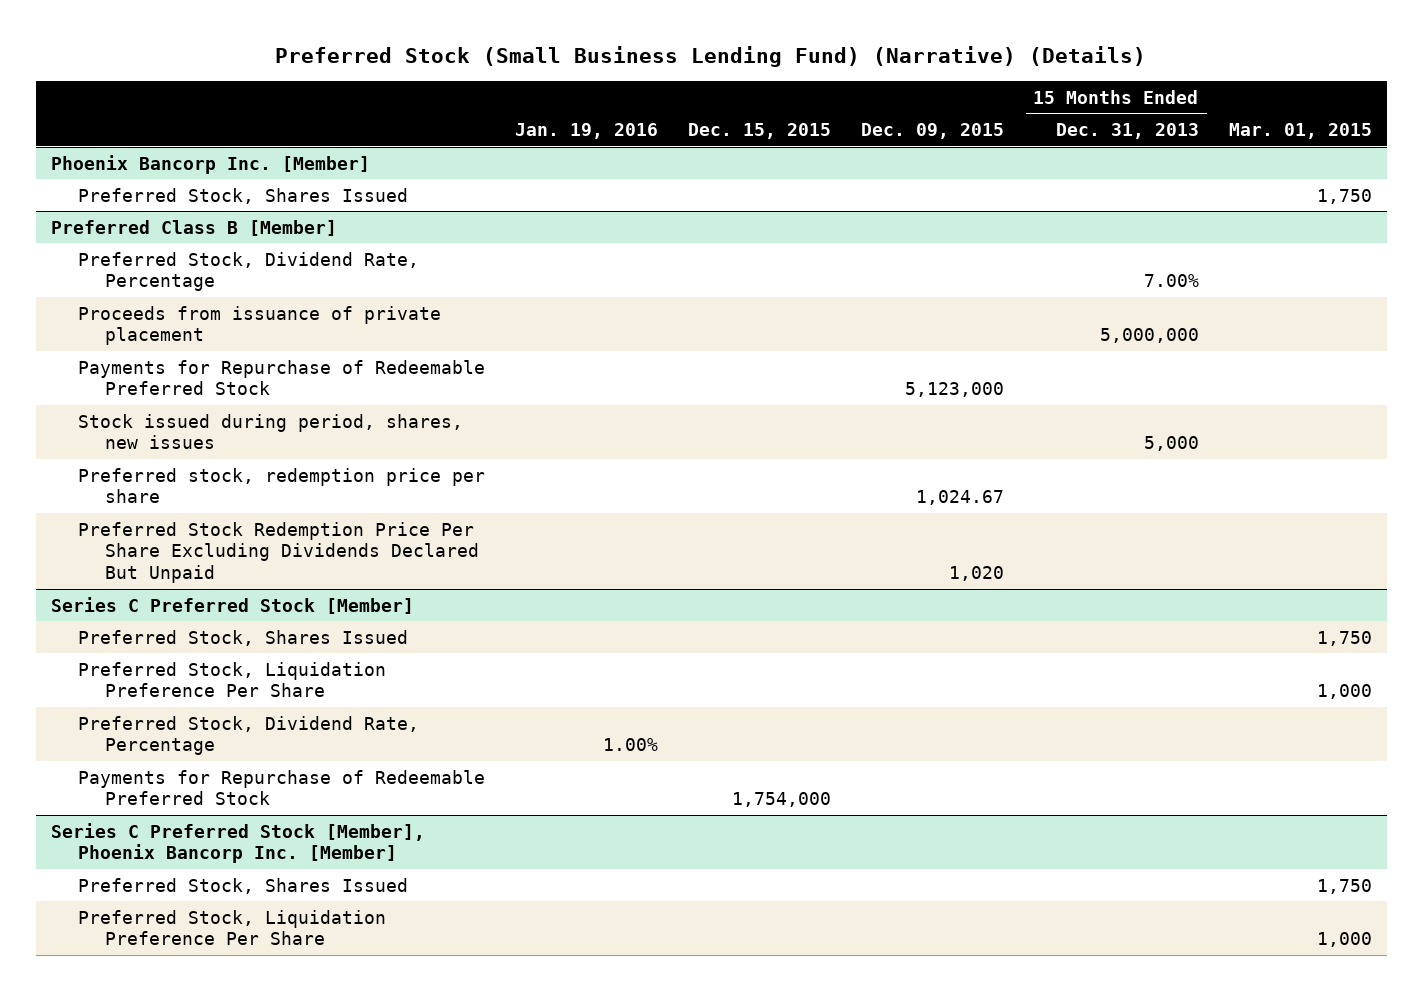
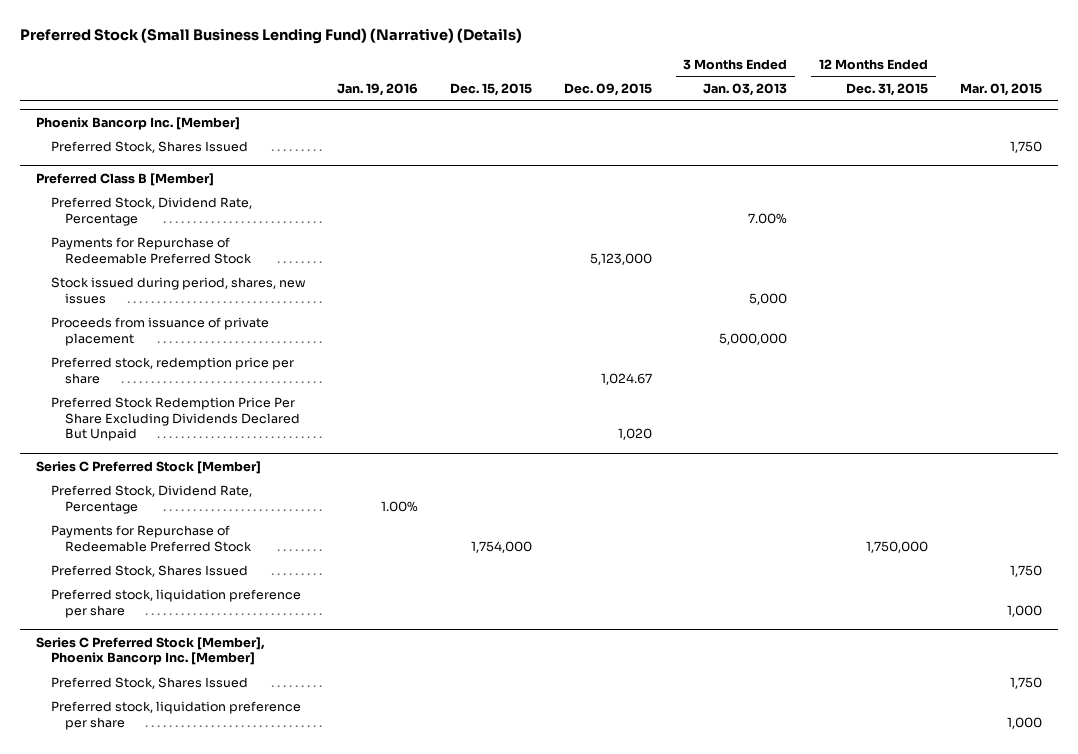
- | Jan. 19, 2016 | Dec. 15, 2015 | Dec. 09, 2015 | 15 Months Ended Dec. 31, 2013 | Mar. 01, 2015
+ | Jan. 19, 2016 | Dec. 15, 2015 | Dec. 09, 2015 | 3 Months Ended Jan. 03, 2013 | 12 Months Ended Dec. 31, 2015 | Mar. 01, 2015
@ Preferred Class B [Member]
moved down: Proceeds from issuance of private placement | | | | 5,000,000 | |
@ Series C Preferred Stock [Member]
- Preferred Stock, Liquidation Preference Per Share | | | | | 1,000
moved down: Preferred Stock, Shares Issued | | | | | | 1,750
+ Preferred stock, liquidation preference per share | | | | | | 1,000
@ Series C Preferred Stock [Member], Phoenix Bancorp Inc. [Member]
- Preferred Stock, Liquidation Preference Per Share | | | | | 1,000
+ Preferred stock, liquidation preference per share | | | | | | 1,000

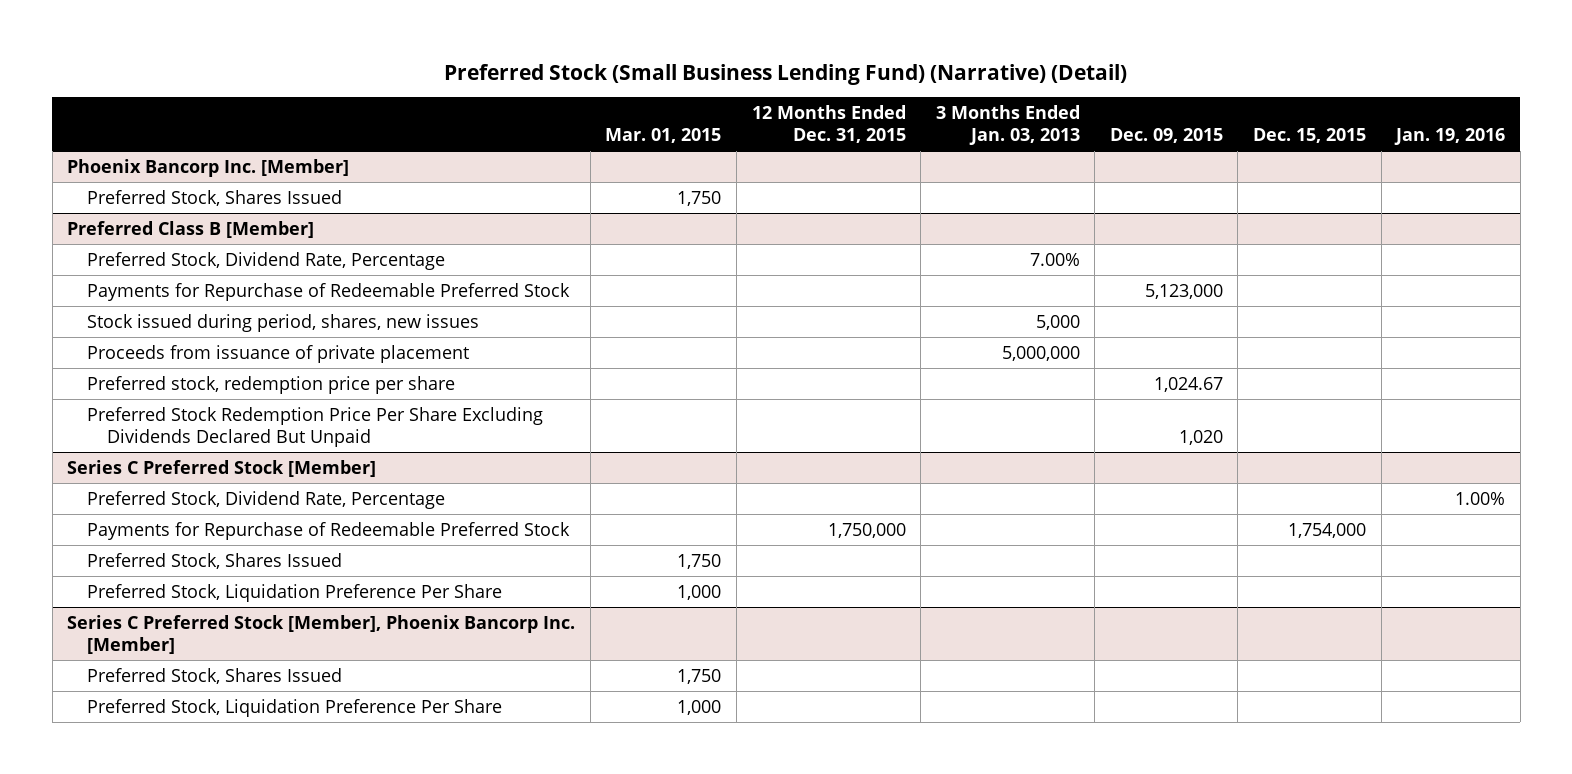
- Preferred Stock (Small Business Lending Fund) (Narrative) (Details)
+ Preferred Stock (Small Business Lending Fund) (Narrative) (Detail)
- | Jan. 19, 2016 | Dec. 15, 2015 | Dec. 09, 2015 | 3 Months Ended Jan. 03, 2013 | 12 Months Ended Dec. 31, 2015 | Mar. 01, 2015
+ | Mar. 01, 2015 | 12 Months Ended Dec. 31, 2015 | 3 Months Ended Jan. 03, 2013 | Dec. 09, 2015 | Dec. 15, 2015 | Jan. 19, 2016
@ Series C Preferred Stock [Member]
- Preferred stock, liquidation preference per share | | | | | | 1,000
+ Preferred Stock, Liquidation Preference Per Share | 1,000 | | | | |
@ Series C Preferred Stock [Member], Phoenix Bancorp Inc. [Member]
- Preferred stock, liquidation preference per share | | | | | | 1,000
+ Preferred Stock, Liquidation Preference Per Share | 1,000 | | | | |

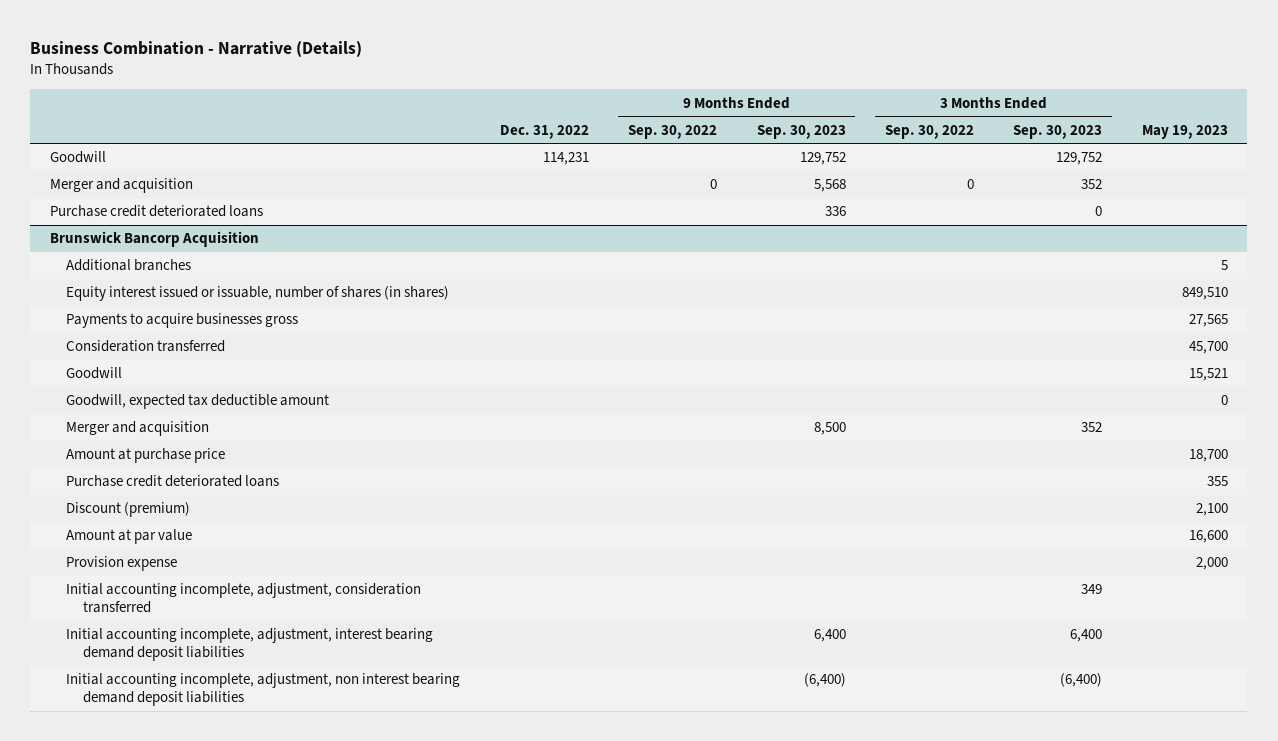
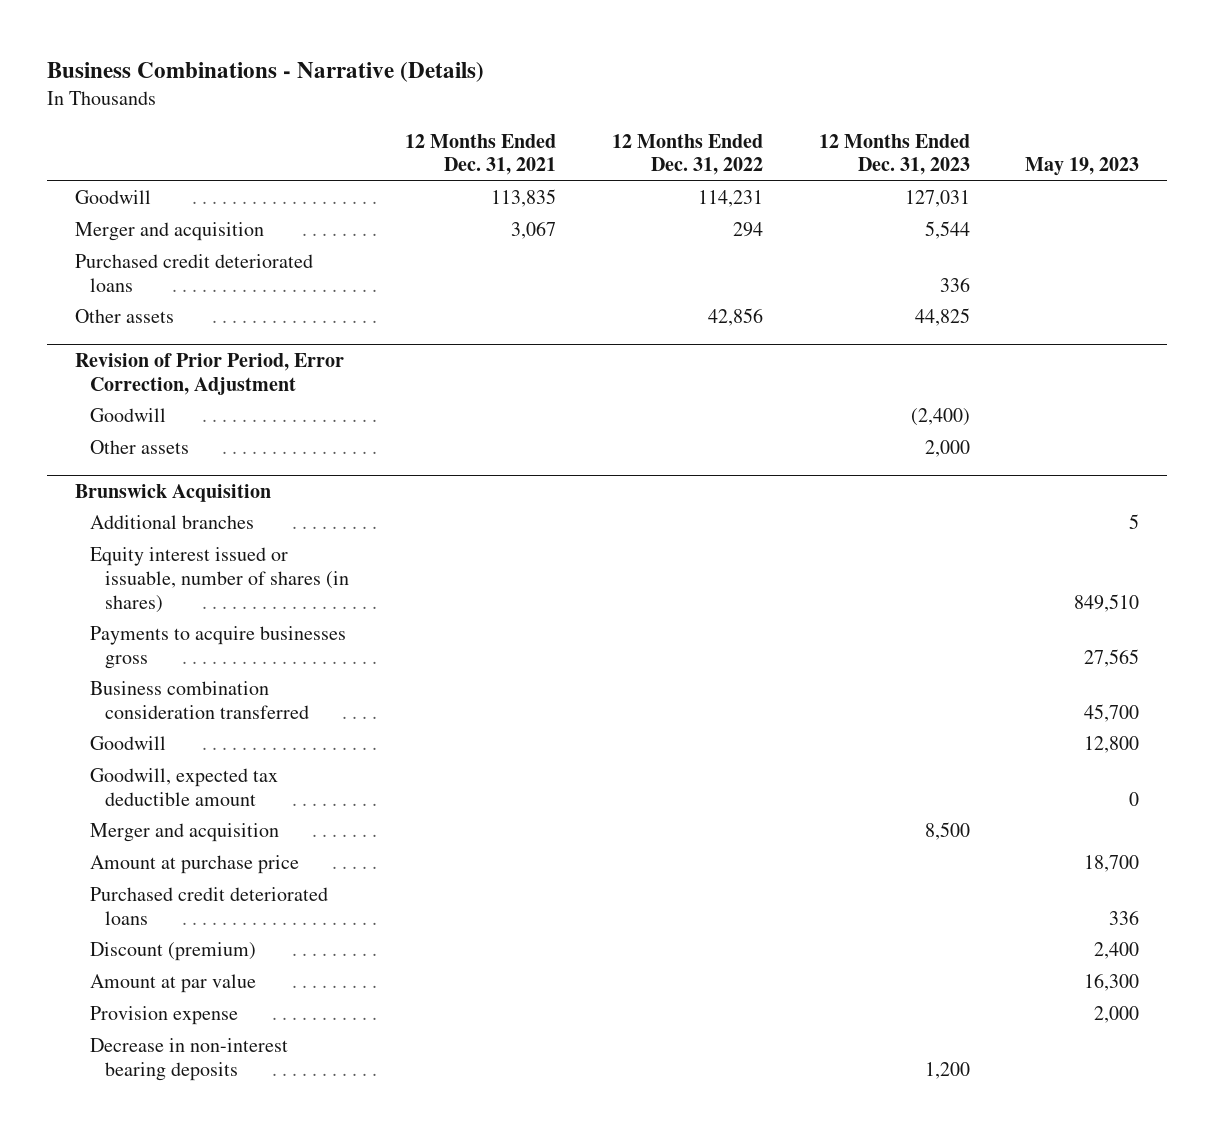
- Business Combination - Narrative (Details)
+ Business Combinations - Narrative (Details)
- | Dec. 31, 2022 | 9 Months Ended Sep. 30, 2022 | 9 Months Ended Sep. 30, 2023 | 3 Months Ended Sep. 30, 2022 | 3 Months Ended Sep. 30, 2023 | May 19, 2023
+ | 12 Months Ended Dec. 31, 2021 | 12 Months Ended Dec. 31, 2022 | 12 Months Ended Dec. 31, 2023 | May 19, 2023
- Purchase credit deteriorated loans | | | 336 | | 0 |
- Brunswick Bancorp Acquisition
+ Purchased credit deteriorated loans | | | 336 |
+ Other assets | | 42,856 | 44,825 |
+ Revision of Prior Period, Error Correction, Adjustment
+ Goodwill | | | (2,400) |
+ Other assets | | | 2,000 |
+ Brunswick Acquisition
- Consideration transferred | | | | | | 45,700
- Goodwill | | | | | | 15,521
+ Business combination consideration transferred | | | | 45,700
+ Goodwill | | | | 12,800
- Purchase credit deteriorated loans | | | | | | 355
- Discount (premium) | | | | | | 2,100
- Amount at par value | | | | | | 16,600
+ Purchased credit deteriorated loans | | | | 336
+ Discount (premium) | | | | 2,400
+ Amount at par value | | | | 16,300
- Initial accounting incomplete, adjustment, consideration transferred | | | | | 349 |
- Initial accounting incomplete, adjustment, interest bearing demand deposit liabilities | | | 6,400 | | 6,400 |
- Initial accounting incomplete, adjustment, non interest bearing demand deposit liabilities | | | (6,400) | | (6,400) |
+ Decrease in non-interest bearing deposits | | | 1,200 |

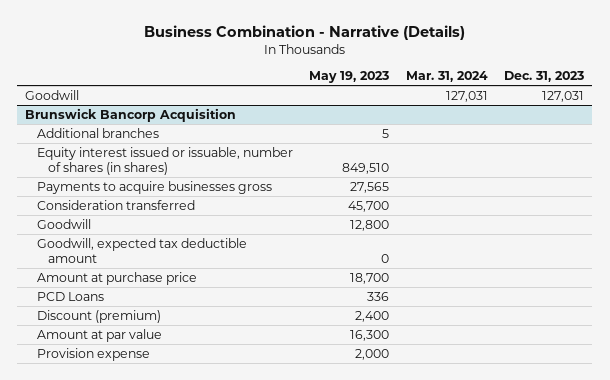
- Business Combinations - Narrative (Details)
+ Business Combination - Narrative (Details)
- | 12 Months Ended Dec. 31, 2021 | 12 Months Ended Dec. 31, 2022 | 12 Months Ended Dec. 31, 2023 | May 19, 2023
+ | May 19, 2023 | Mar. 31, 2024 | Dec. 31, 2023
- Merger and acquisition | 3,067 | 294 | 5,544 |
- Purchased credit deteriorated loans | | | 336 |
- Other assets | | 42,856 | 44,825 |
- Revision of Prior Period, Error Correction, Adjustment
- Goodwill | | | (2,400) |
- Other assets | | | 2,000 |
- Brunswick Acquisition
+ Brunswick Bancorp Acquisition
- Business combination consideration transferred | | | | 45,700
+ Consideration transferred | 45,700 | |
- Merger and acquisition | | | 8,500 |
- Purchased credit deteriorated loans | | | | 336
+ PCD Loans | 336 | |
- Decrease in non-interest bearing deposits | | | 1,200 |

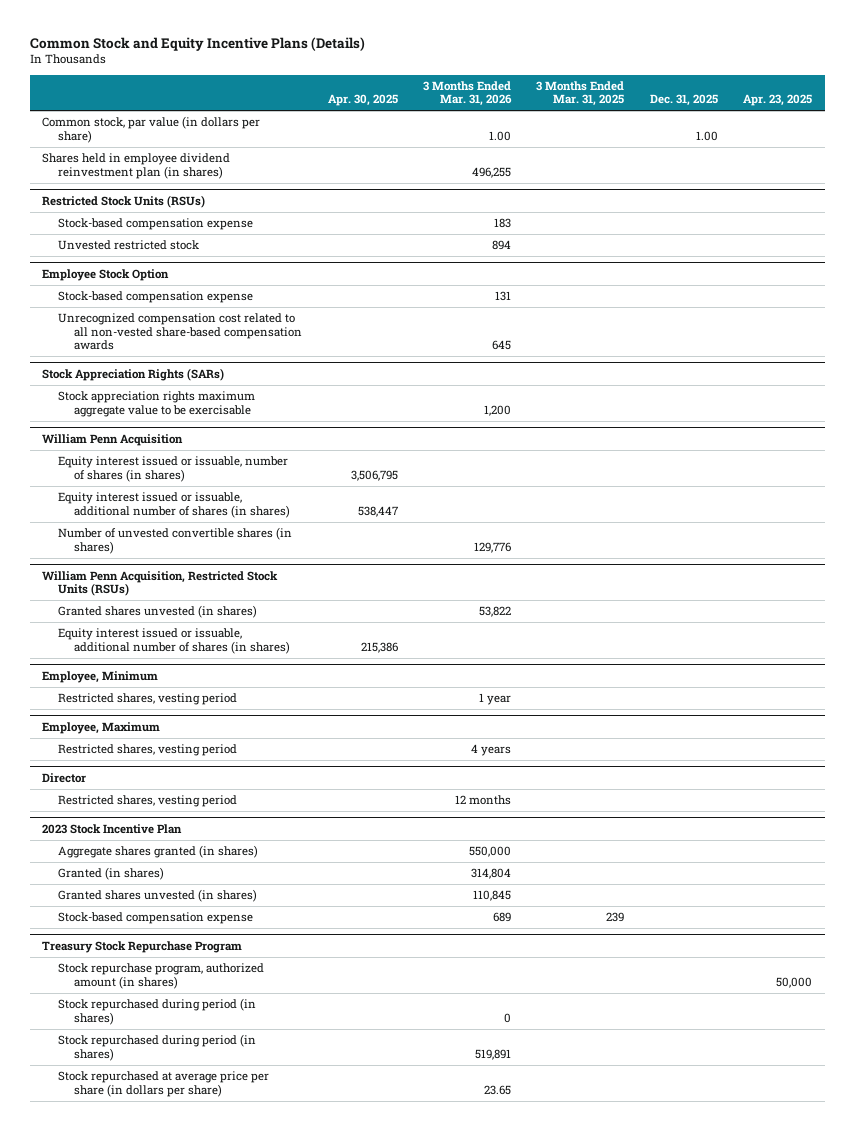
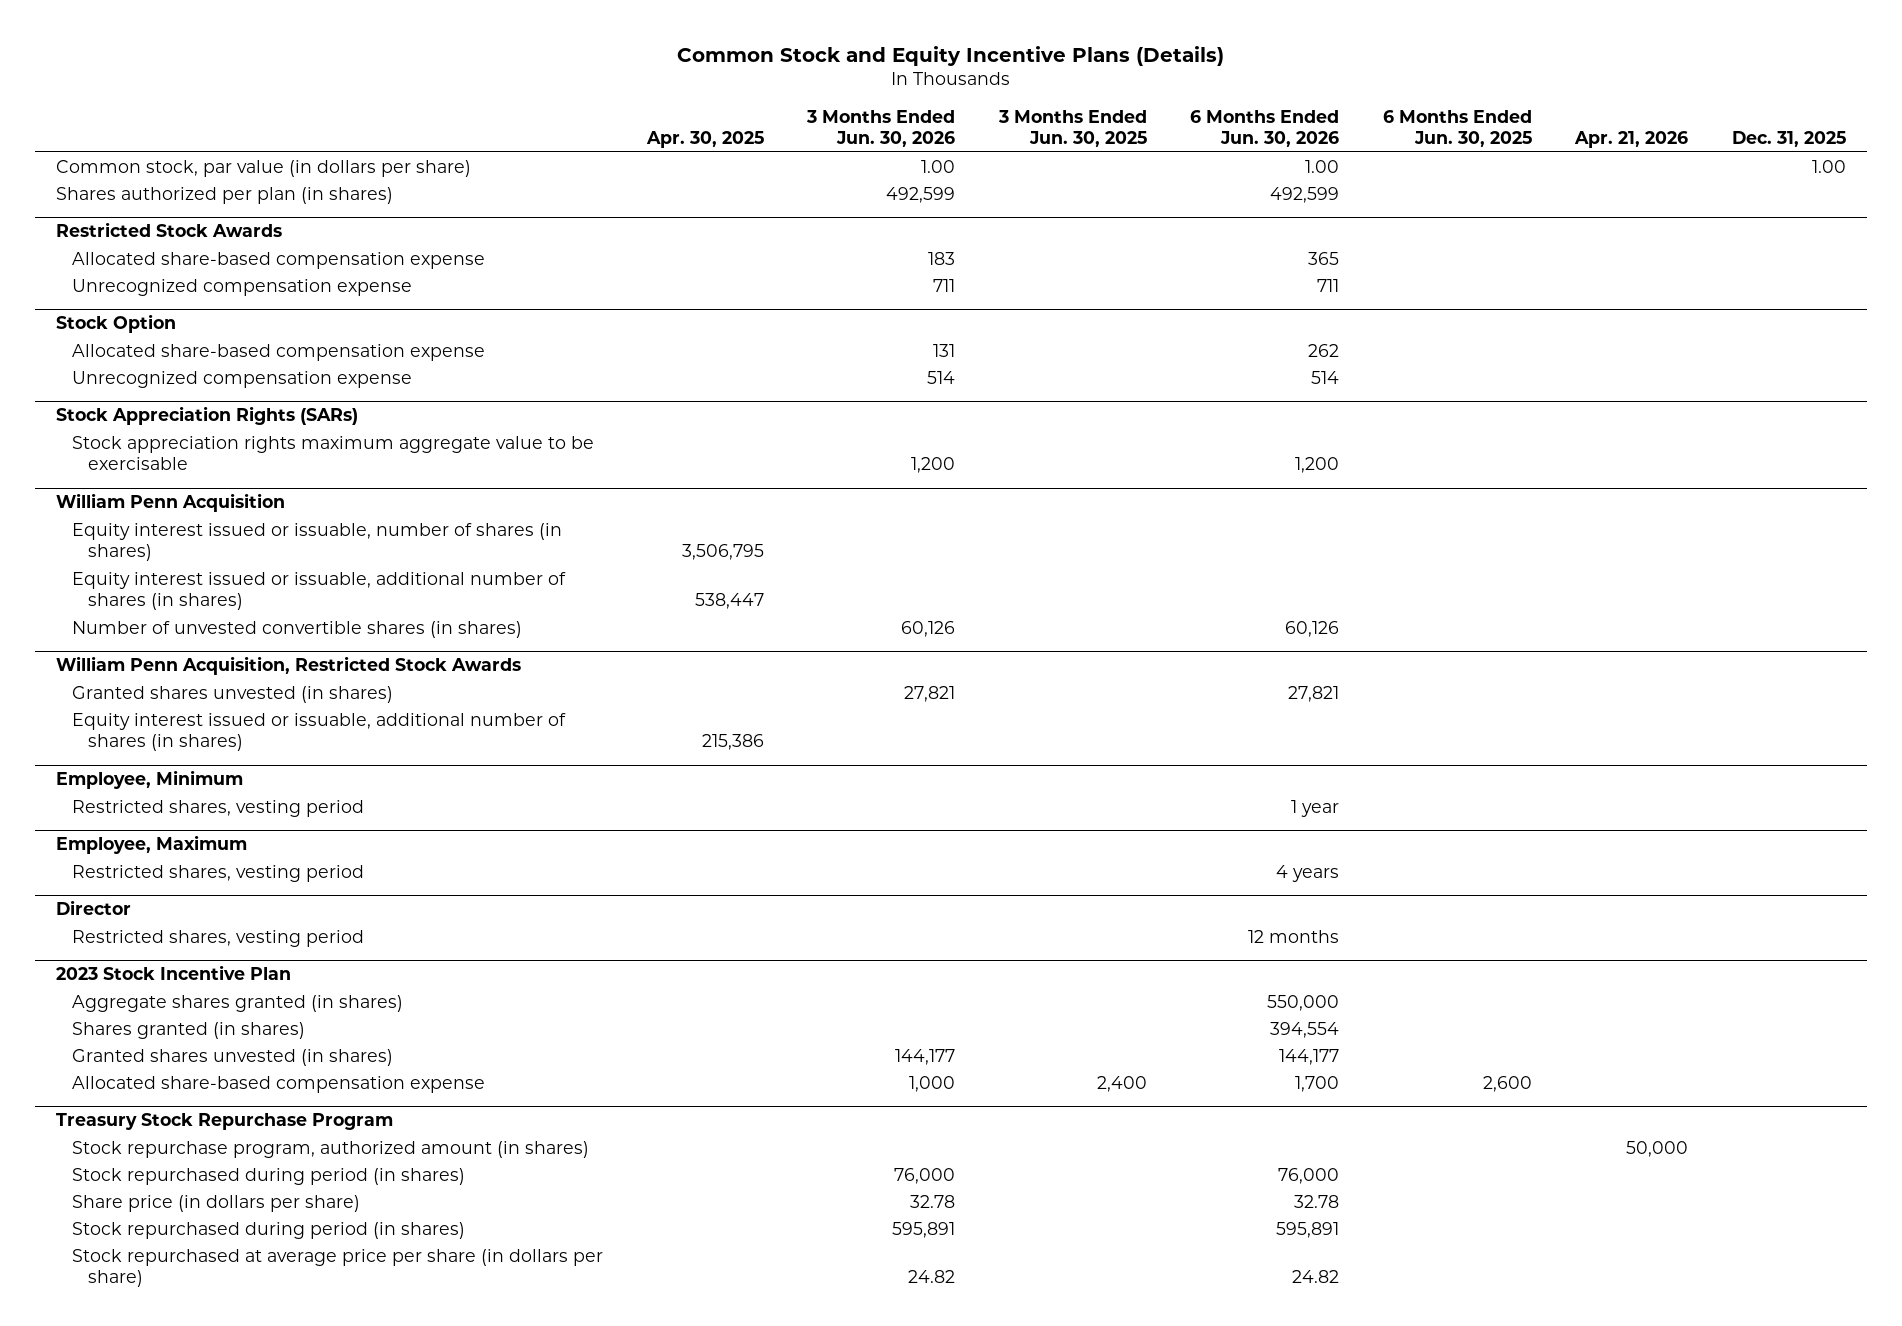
- | Apr. 30, 2025 | 3 Months Ended Mar. 31, 2026 | 3 Months Ended Mar. 31, 2025 | Dec. 31, 2025 | Apr. 23, 2025
+ | Apr. 30, 2025 | 3 Months Ended Jun. 30, 2026 | 3 Months Ended Jun. 30, 2025 | 6 Months Ended Jun. 30, 2026 | 6 Months Ended Jun. 30, 2025 | Apr. 21, 2026 | Dec. 31, 2025
- Shares held in employee dividend reinvestment plan (in shares) | | 496,255 | | |
- Restricted Stock Units (RSUs)
- Stock-based compensation expense | | 183 | | |
- Unvested restricted stock | | 894 | | |
- Employee Stock Option
- Stock-based compensation expense | | 131 | | |
- Unrecognized compensation cost related to all non-vested share-based compensation awards | | 645 | | |
+ Shares authorized per plan (in shares) | | 492,599 | | 492,599 | | |
+ Restricted Stock Awards
+ Allocated share-based compensation expense | | 183 | | 365 | | |
+ Unrecognized compensation expense | | 711 | | 711 | | |
+ Stock Option
+ Allocated share-based compensation expense | | 131 | | 262 | | |
+ Unrecognized compensation expense | | 514 | | 514 | | |
- William Penn Acquisition, Restricted Stock Units (RSUs)
+ William Penn Acquisition, Restricted Stock Awards
@ 2023 Stock Incentive Plan
- Granted (in shares) | | 314,804 | | |
+ Shares granted (in shares) | | | | 394,554 | | |
- Stock-based compensation expense | | 689 | 239 | |
+ Allocated share-based compensation expense | | 1,000 | 2,400 | 1,700 | 2,600 | |
@ Treasury Stock Repurchase Program
+ Share price (in dollars per share) | | 32.78 | | 32.78 | | |

